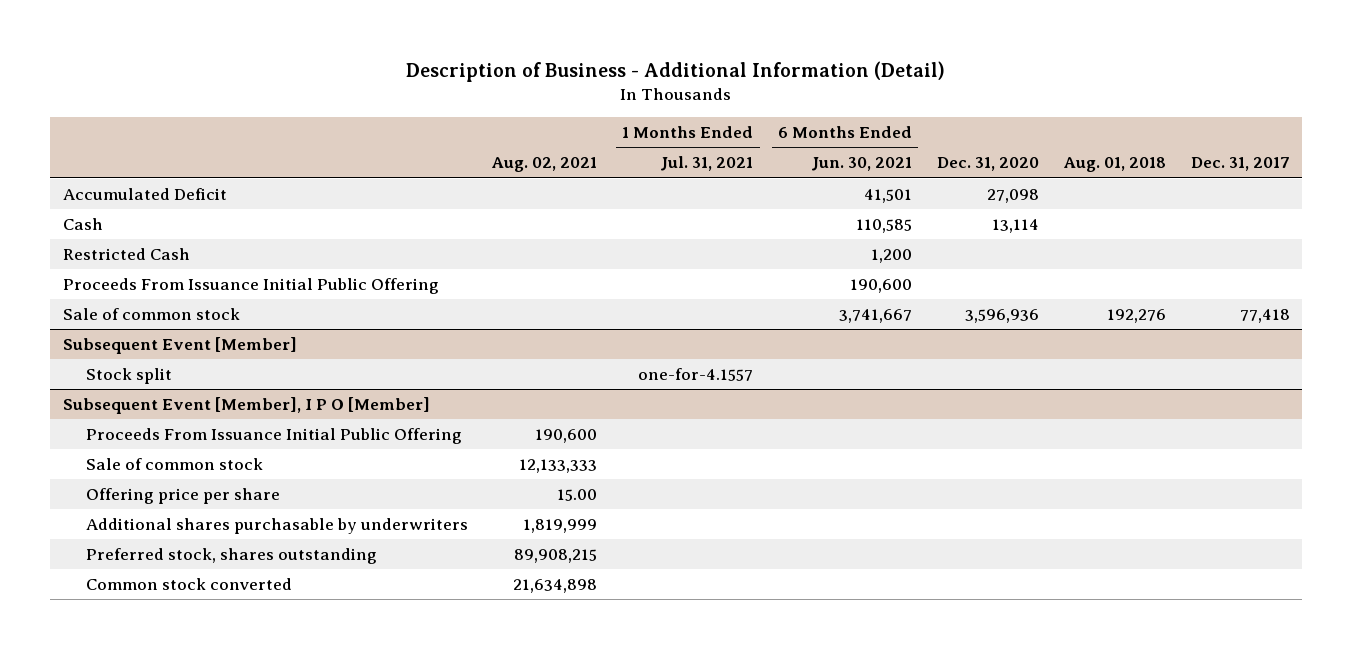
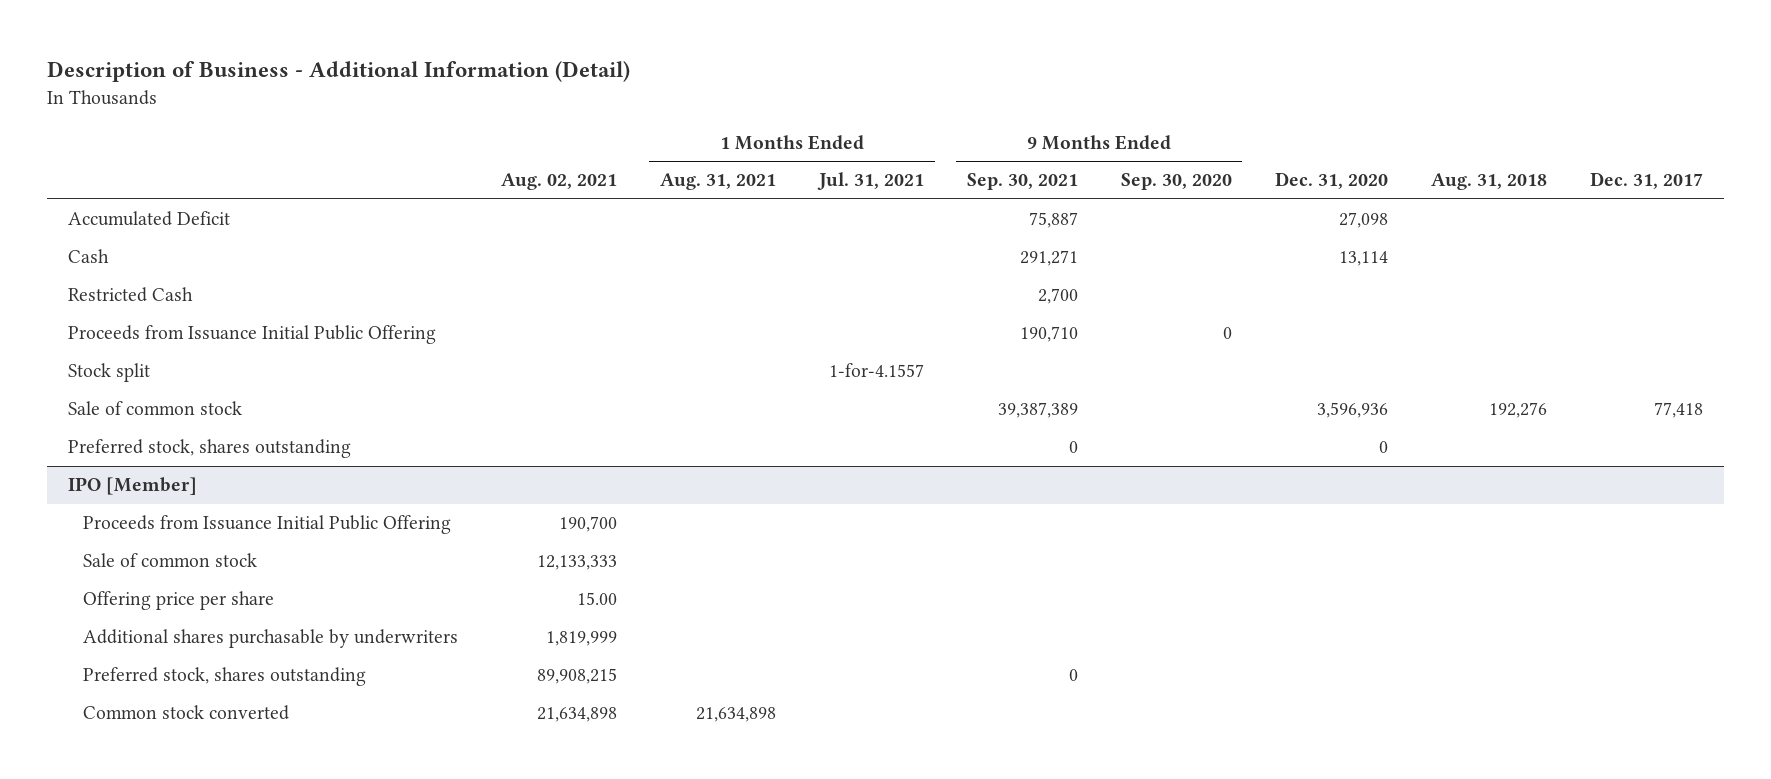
- | Aug. 02, 2021 | 1 Months Ended Jul. 31, 2021 | 6 Months Ended Jun. 30, 2021 | Dec. 31, 2020 | Aug. 01, 2018 | Dec. 31, 2017
+ | Aug. 02, 2021 | 1 Months Ended Aug. 31, 2021 | 1 Months Ended Jul. 31, 2021 | 9 Months Ended Sep. 30, 2021 | 9 Months Ended Sep. 30, 2020 | Dec. 31, 2020 | Aug. 31, 2018 | Dec. 31, 2017
- Proceeds From Issuance Initial Public Offering | | | 190,600 | | |
+ Proceeds from Issuance Initial Public Offering | | | | 190,710 | 0 | | |
+ Stock split | | | 1-for-4.1557 | | | | |
- Subsequent Event [Member]
- Stock split | | one-for-4.1557 | | | |
- Subsequent Event [Member], I P O [Member]
- Proceeds From Issuance Initial Public Offering | 190,600 | | | | |
+ Preferred stock, shares outstanding | | | | 0 | | 0 | |
+ IPO [Member]
+ Proceeds from Issuance Initial Public Offering | 190,700 | | | | | | |

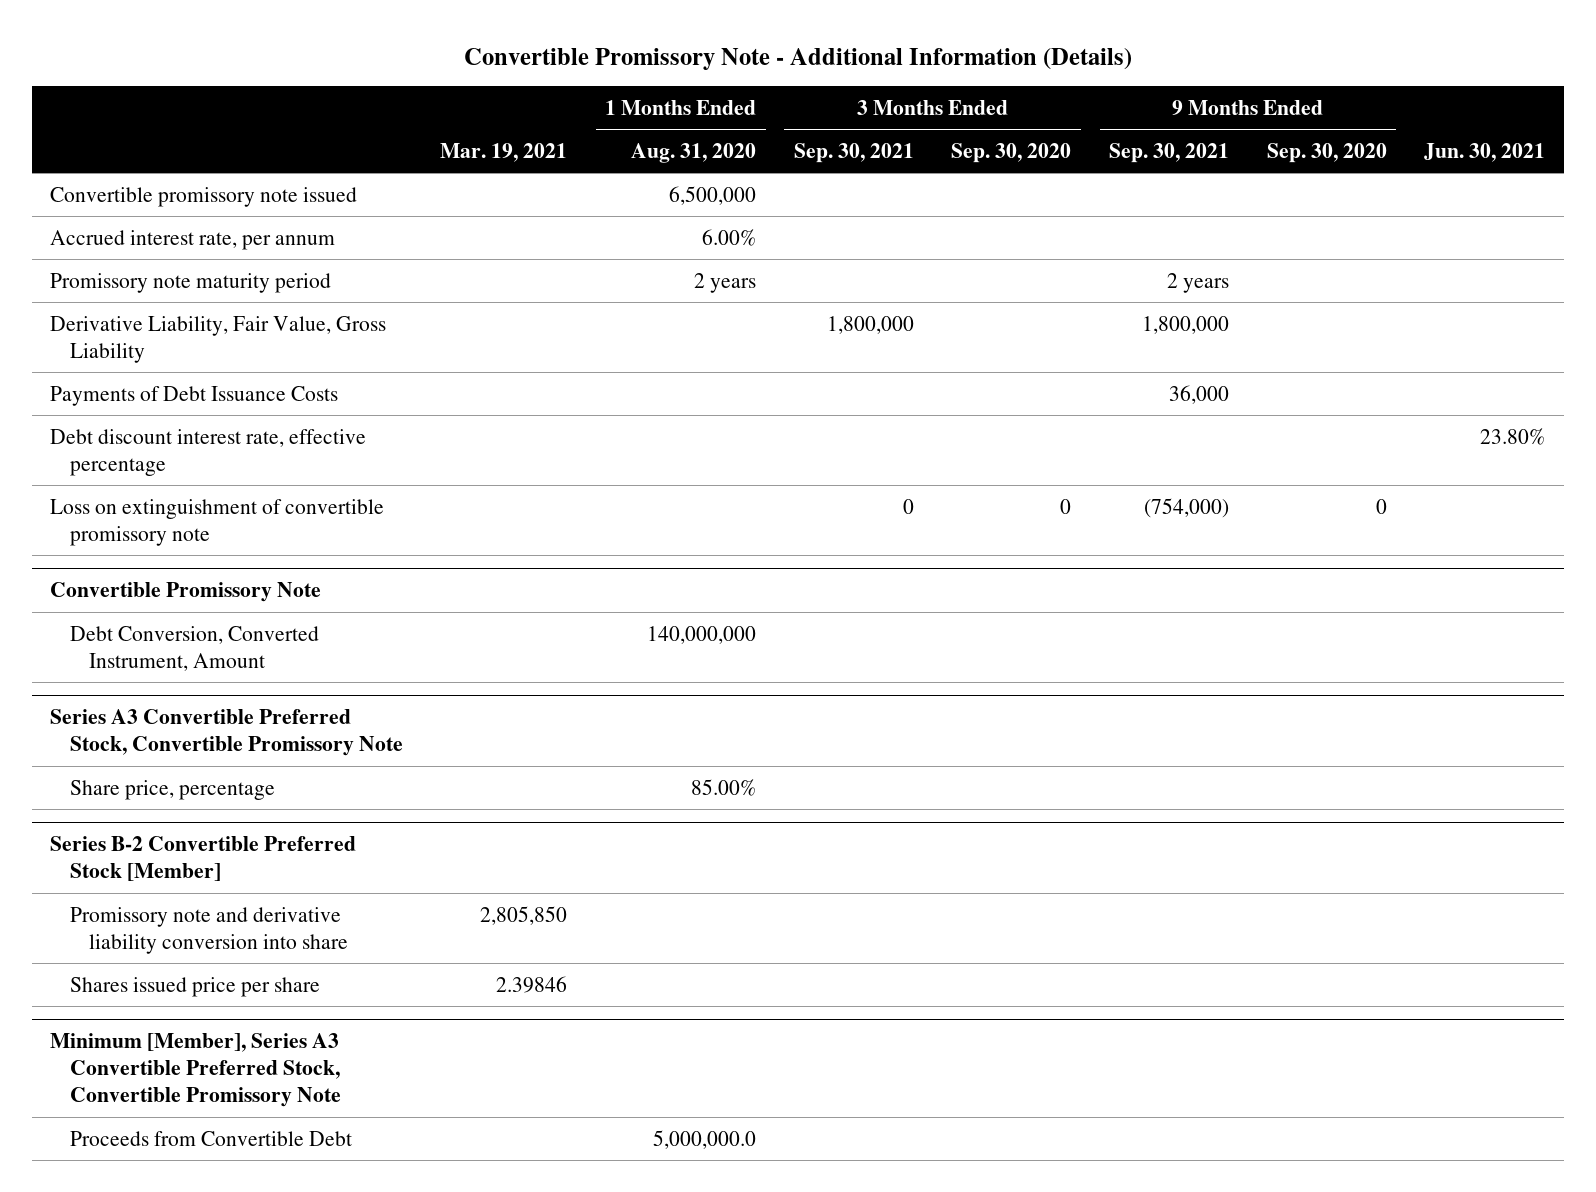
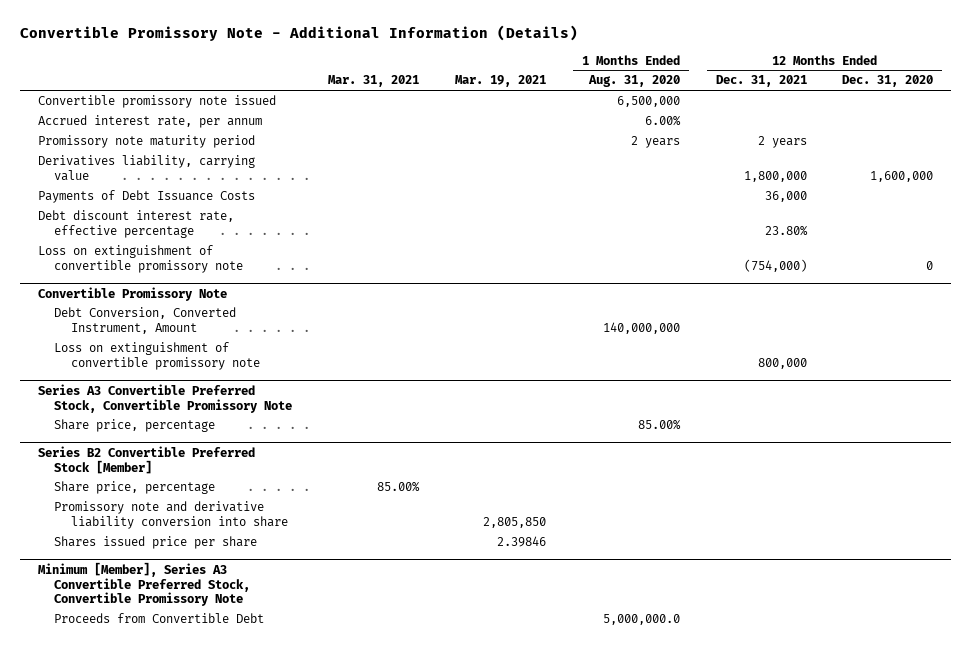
- | Mar. 19, 2021 | 1 Months Ended Aug. 31, 2020 | 3 Months Ended Sep. 30, 2021 | 3 Months Ended Sep. 30, 2020 | 9 Months Ended Sep. 30, 2021 | 9 Months Ended Sep. 30, 2020 | Jun. 30, 2021
+ | Mar. 31, 2021 | Mar. 19, 2021 | 1 Months Ended Aug. 31, 2020 | 12 Months Ended Dec. 31, 2021 | 12 Months Ended Dec. 31, 2020
- Derivative Liability, Fair Value, Gross Liability | | | 1,800,000 | | 1,800,000 | |
+ Derivatives liability, carrying value | | | | 1,800,000 | 1,600,000
@ Convertible Promissory Note
+ Loss on extinguishment of convertible promissory note | | | | 800,000 |
- Series B-2 Convertible Preferred Stock [Member]
+ Series B2 Convertible Preferred Stock [Member]
+ Share price, percentage | 85.00% | | | |

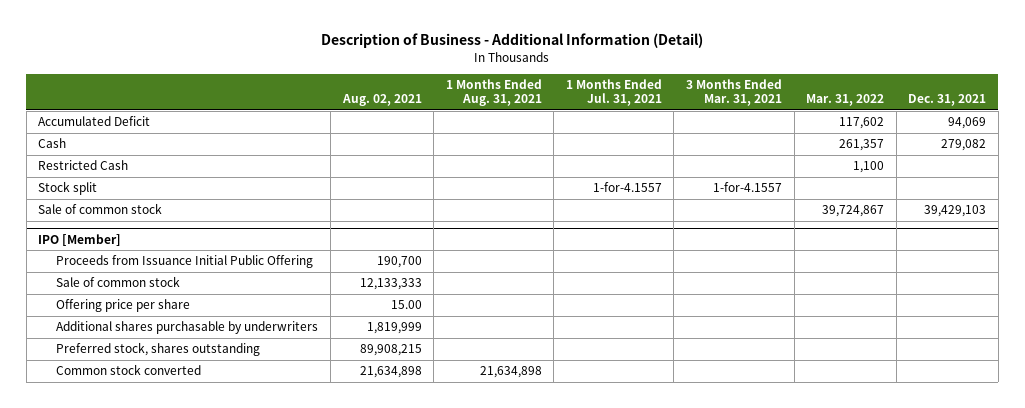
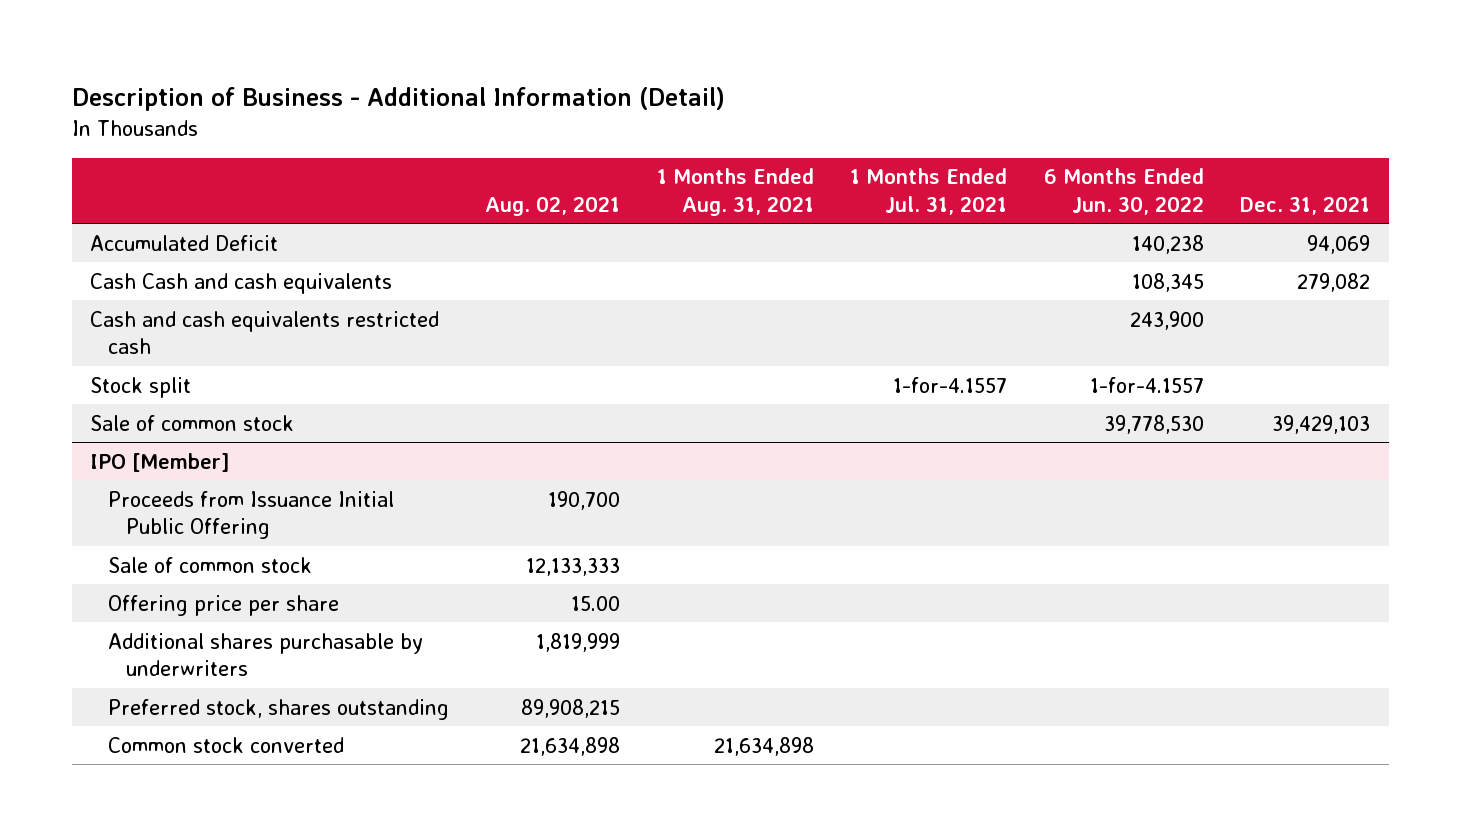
- | Aug. 02, 2021 | 1 Months Ended Aug. 31, 2021 | 1 Months Ended Jul. 31, 2021 | 3 Months Ended Mar. 31, 2021 | Mar. 31, 2022 | Dec. 31, 2021
+ | Aug. 02, 2021 | 1 Months Ended Aug. 31, 2021 | 1 Months Ended Jul. 31, 2021 | 6 Months Ended Jun. 30, 2022 | Dec. 31, 2021
- Cash | | | | | 261,357 | 279,082
- Restricted Cash | | | | | 1,100 |
+ Cash Cash and cash equivalents | | | | 108,345 | 279,082
+ Cash and cash equivalents restricted cash | | | | 243,900 |

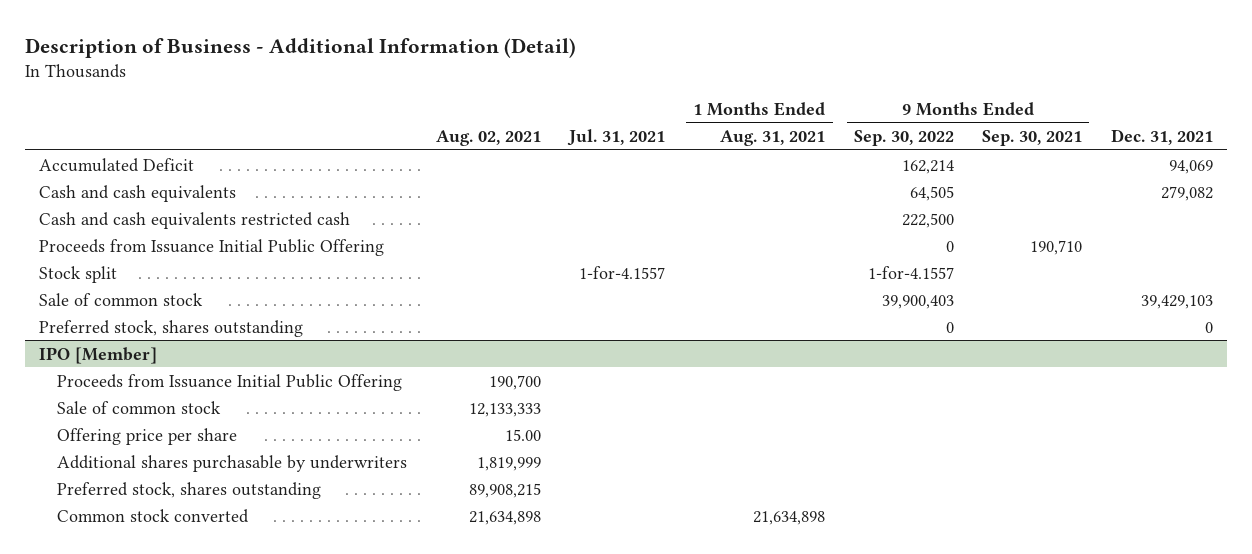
- | Aug. 02, 2021 | 1 Months Ended Aug. 31, 2021 | 1 Months Ended Jul. 31, 2021 | 6 Months Ended Jun. 30, 2022 | Dec. 31, 2021
+ | Aug. 02, 2021 | Jul. 31, 2021 | 1 Months Ended Aug. 31, 2021 | 9 Months Ended Sep. 30, 2022 | 9 Months Ended Sep. 30, 2021 | Dec. 31, 2021
- Cash Cash and cash equivalents | | | | 108,345 | 279,082
+ Cash and cash equivalents | | | | 64,505 | | 279,082
+ Proceeds from Issuance Initial Public Offering | | | | 0 | 190,710 |
+ Preferred stock, shares outstanding | | | | 0 | | 0

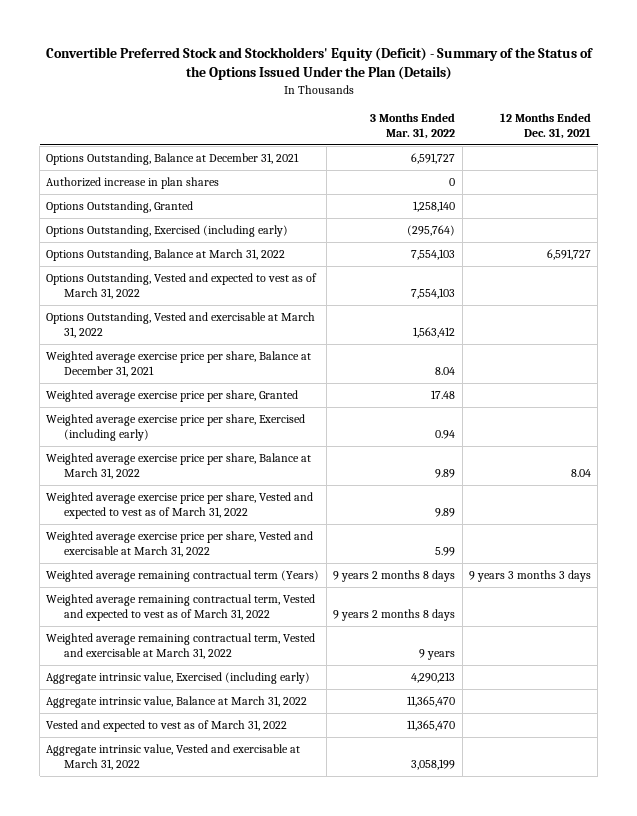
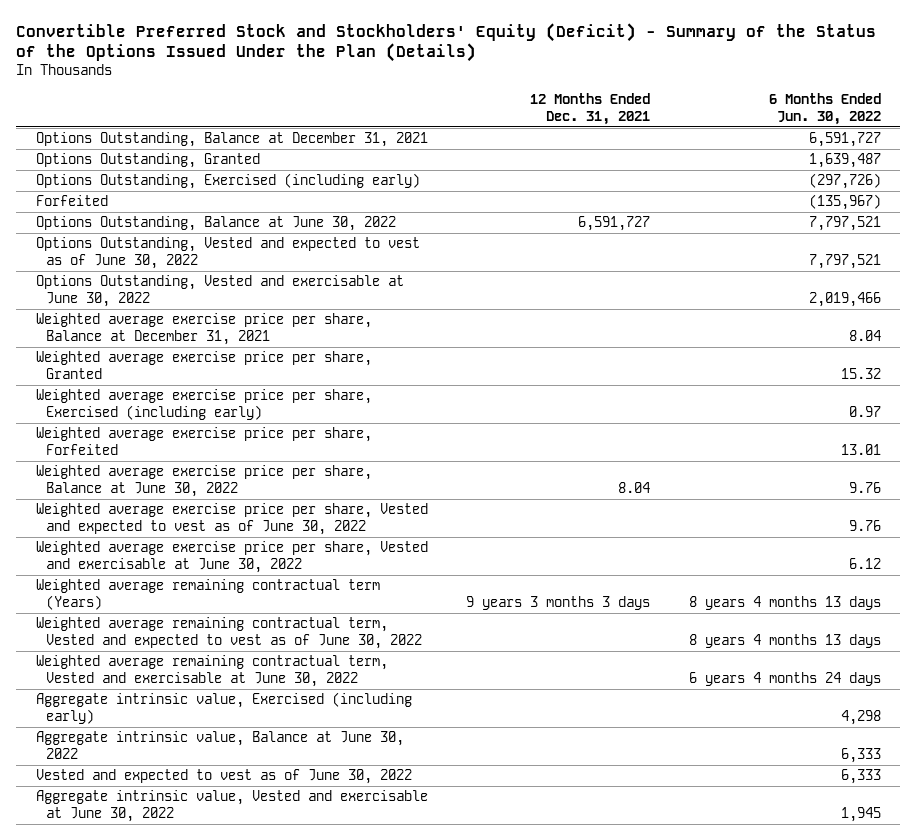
- | 3 Months Ended Mar. 31, 2022 | 12 Months Ended Dec. 31, 2021
+ | 12 Months Ended Dec. 31, 2021 | 6 Months Ended Jun. 30, 2022
- Authorized increase in plan shares | 0 |
- Options Outstanding, Balance at March 31, 2022 | 7,554,103 | 6,591,727
- Options Outstanding, Vested and expected to vest as of March 31, 2022 | 7,554,103 |
- Options Outstanding, Vested and exercisable at March 31, 2022 | 1,563,412 |
+ Forfeited | | (135,967)
+ Options Outstanding, Balance at June 30, 2022 | 6,591,727 | 7,797,521
+ Options Outstanding, Vested and expected to vest as of June 30, 2022 | | 7,797,521
+ Options Outstanding, Vested and exercisable at June 30, 2022 | | 2,019,466
- Weighted average exercise price per share, Balance at March 31, 2022 | 9.89 | 8.04
- Weighted average exercise price per share, Vested and expected to vest as of March 31, 2022 | 9.89 |
- Weighted average exercise price per share, Vested and exercisable at March 31, 2022 | 5.99 |
+ Weighted average exercise price per share, Forfeited | | 13.01
+ Weighted average exercise price per share, Balance at June 30, 2022 | 8.04 | 9.76
+ Weighted average exercise price per share, Vested and expected to vest as of June 30, 2022 | | 9.76
+ Weighted average exercise price per share, Vested and exercisable at June 30, 2022 | | 6.12
- Weighted average remaining contractual term, Vested and expected to vest as of March 31, 2022 | 9 years 2 months 8 days |
- Weighted average remaining contractual term, Vested and exercisable at March 31, 2022 | 9 years |
+ Weighted average remaining contractual term, Vested and expected to vest as of June 30, 2022 | | 8 years 4 months 13 days
+ Weighted average remaining contractual term, Vested and exercisable at June 30, 2022 | | 6 years 4 months 24 days
- Aggregate intrinsic value, Balance at March 31, 2022 | 11,365,470 |
- Vested and expected to vest as of March 31, 2022 | 11,365,470 |
- Aggregate intrinsic value, Vested and exercisable at March 31, 2022 | 3,058,199 |
+ Aggregate intrinsic value, Balance at June 30, 2022 | | 6,333
+ Vested and expected to vest as of June 30, 2022 | | 6,333
+ Aggregate intrinsic value, Vested and exercisable at June 30, 2022 | | 1,945

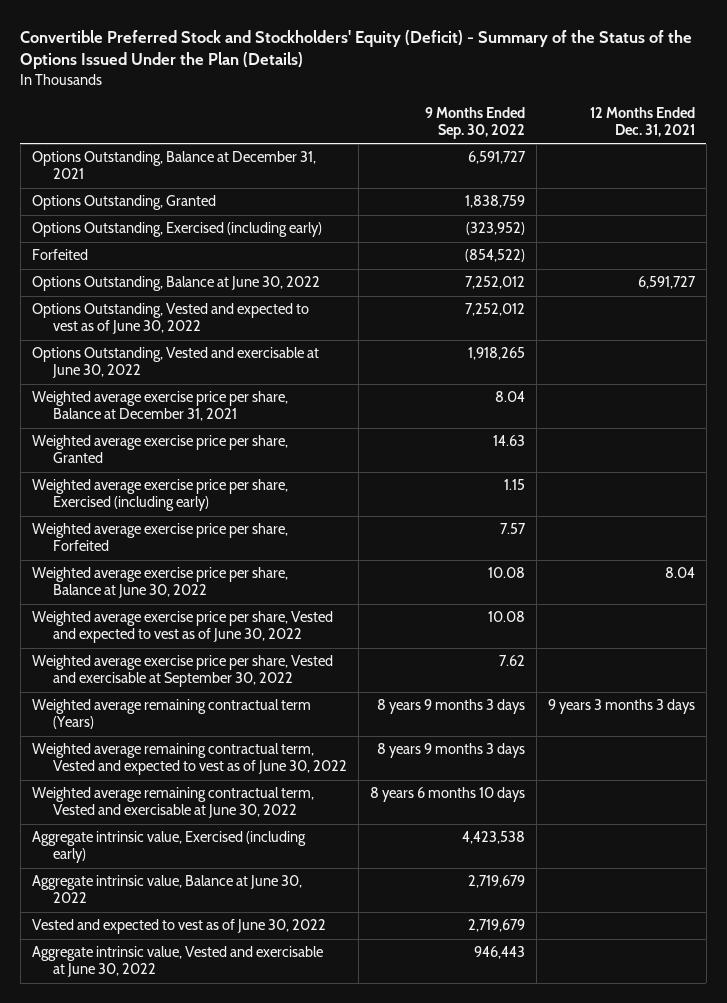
- | 12 Months Ended Dec. 31, 2021 | 6 Months Ended Jun. 30, 2022
+ | 9 Months Ended Sep. 30, 2022 | 12 Months Ended Dec. 31, 2021
- Weighted average exercise price per share, Vested and exercisable at June 30, 2022 | | 6.12
+ Weighted average exercise price per share, Vested and exercisable at September 30, 2022 | 7.62 |

